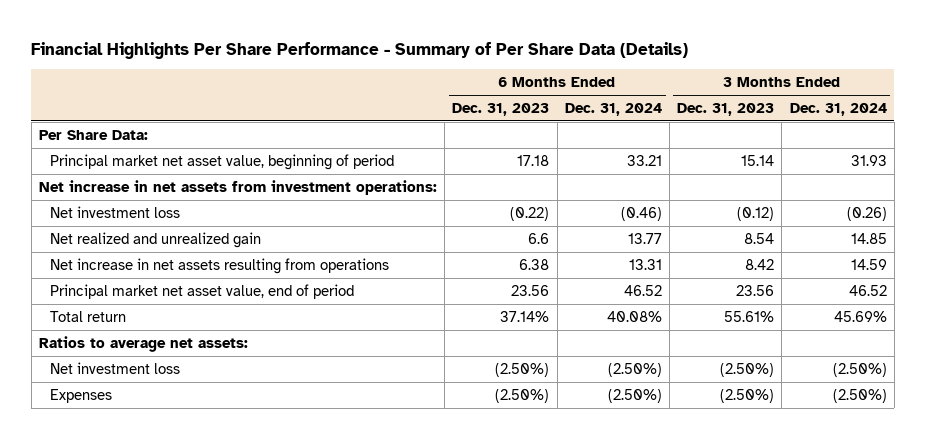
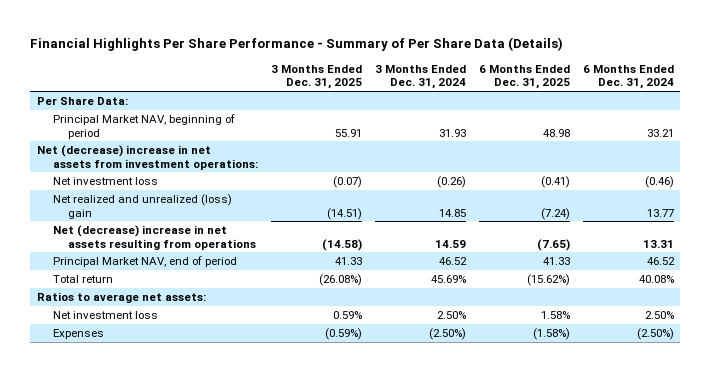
- | 6 Months Ended Dec. 31, 2023 | 6 Months Ended Dec. 31, 2024 | 3 Months Ended Dec. 31, 2023 | 3 Months Ended Dec. 31, 2024
+ | 3 Months Ended Dec. 31, 2025 | 3 Months Ended Dec. 31, 2024 | 6 Months Ended Dec. 31, 2025 | 6 Months Ended Dec. 31, 2024
- Principal market net asset value, beginning of period | 17.18 | 33.21 | 15.14 | 31.93
- Net increase in net assets from investment operations:
+ Principal Market NAV, beginning of period | 55.91 | 31.93 | 48.98 | 33.21
+ Net (decrease) increase in net assets from investment operations:
- Net realized and unrealized gain | 6.6 | 13.77 | 8.54 | 14.85
- Net increase in net assets resulting from operations | 6.38 | 13.31 | 8.42 | 14.59
- Principal market net asset value, end of period | 23.56 | 46.52 | 23.56 | 46.52
+ Net realized and unrealized (loss) gain | (14.51) | 14.85 | (7.24) | 13.77
+ Net (decrease) increase in net assets resulting from operations | (14.58) | 14.59 | (7.65) | 13.31
+ Principal Market NAV, end of period | 41.33 | 46.52 | 41.33 | 46.52
- Net investment loss | (2.50%) | (2.50%) | (2.50%) | (2.50%)
+ Net investment loss | 0.59% | 2.50% | 1.58% | 2.50%

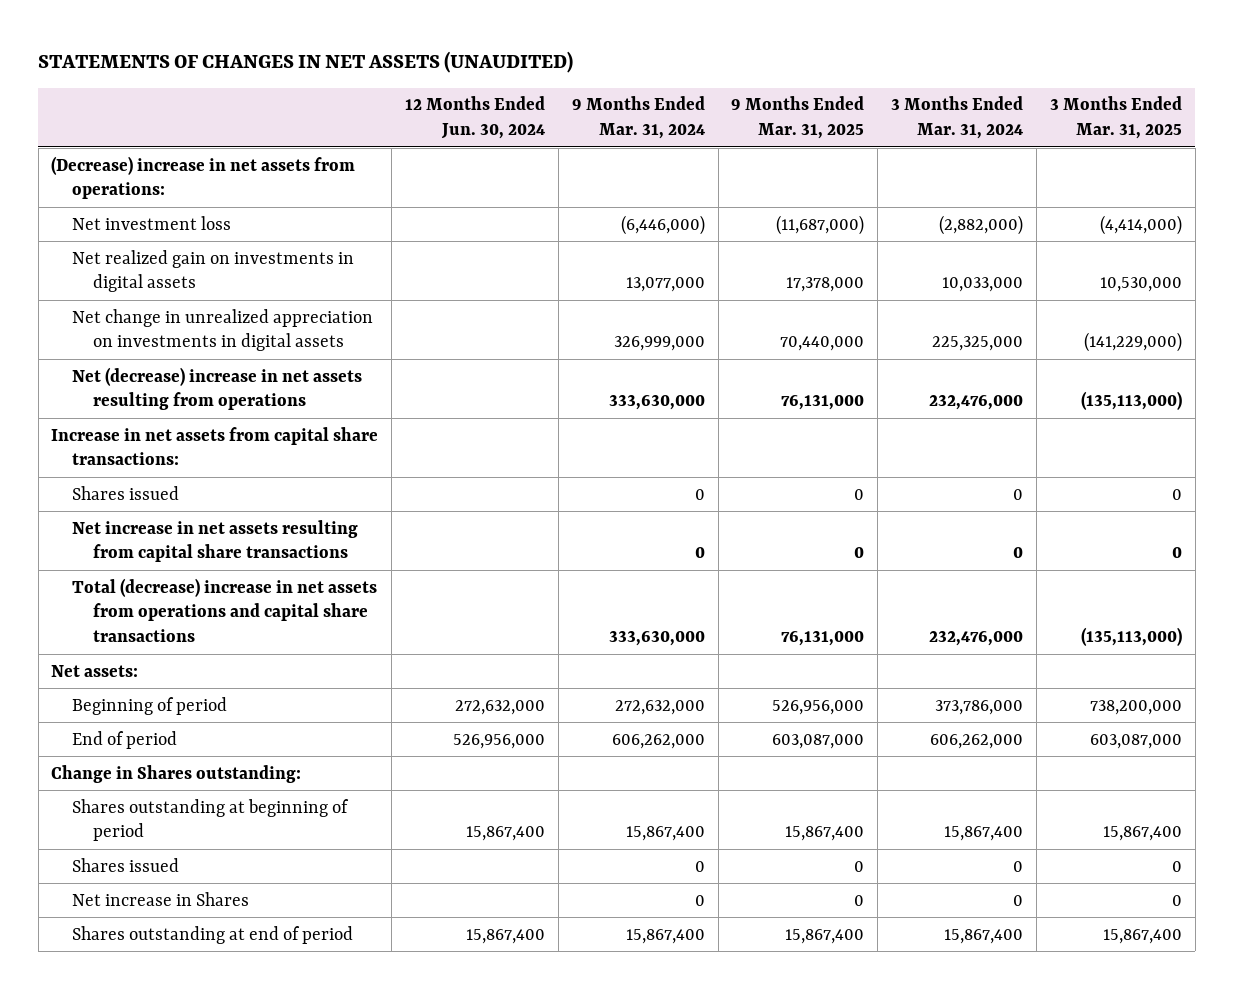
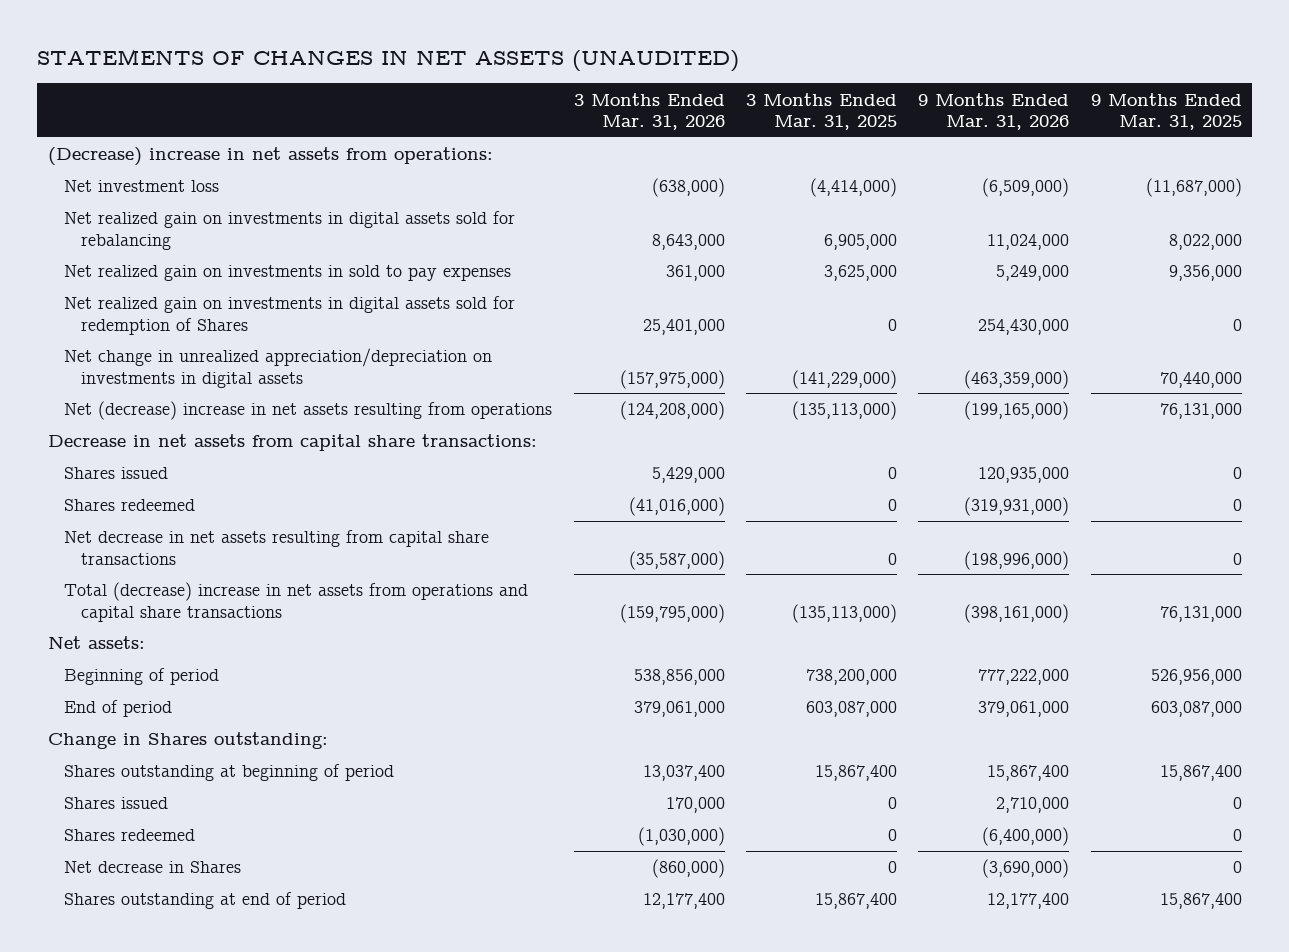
- | 12 Months Ended Jun. 30, 2024 | 9 Months Ended Mar. 31, 2024 | 9 Months Ended Mar. 31, 2025 | 3 Months Ended Mar. 31, 2024 | 3 Months Ended Mar. 31, 2025
+ | 3 Months Ended Mar. 31, 2026 | 3 Months Ended Mar. 31, 2025 | 9 Months Ended Mar. 31, 2026 | 9 Months Ended Mar. 31, 2025
- Net realized gain on investments in digital assets | | 13,077,000 | 17,378,000 | 10,033,000 | 10,530,000
- Net change in unrealized appreciation on investments in digital assets | | 326,999,000 | 70,440,000 | 225,325,000 | (141,229,000)
+ Net realized gain on investments in digital assets sold for rebalancing | 8,643,000 | 6,905,000 | 11,024,000 | 8,022,000
+ Net realized gain on investments in sold to pay expenses | 361,000 | 3,625,000 | 5,249,000 | 9,356,000
+ Net realized gain on investments in digital assets sold for redemption of Shares | 25,401,000 | 0 | 254,430,000 | 0
+ Net change in unrealized appreciation/depreciation on investments in digital assets | (157,975,000) | (141,229,000) | (463,359,000) | 70,440,000
- Increase in net assets from capital share transactions:
+ Decrease in net assets from capital share transactions:
- Net increase in net assets resulting from capital share transactions | | 0 | 0 | 0 | 0
+ Shares redeemed | (41,016,000) | 0 | (319,931,000) | 0
+ Net decrease in net assets resulting from capital share transactions | (35,587,000) | 0 | (198,996,000) | 0
- Net increase in Shares | | 0 | 0 | 0 | 0
+ Shares redeemed | (1,030,000) | 0 | (6,400,000) | 0
+ Net decrease in Shares | (860,000) | 0 | (3,690,000) | 0

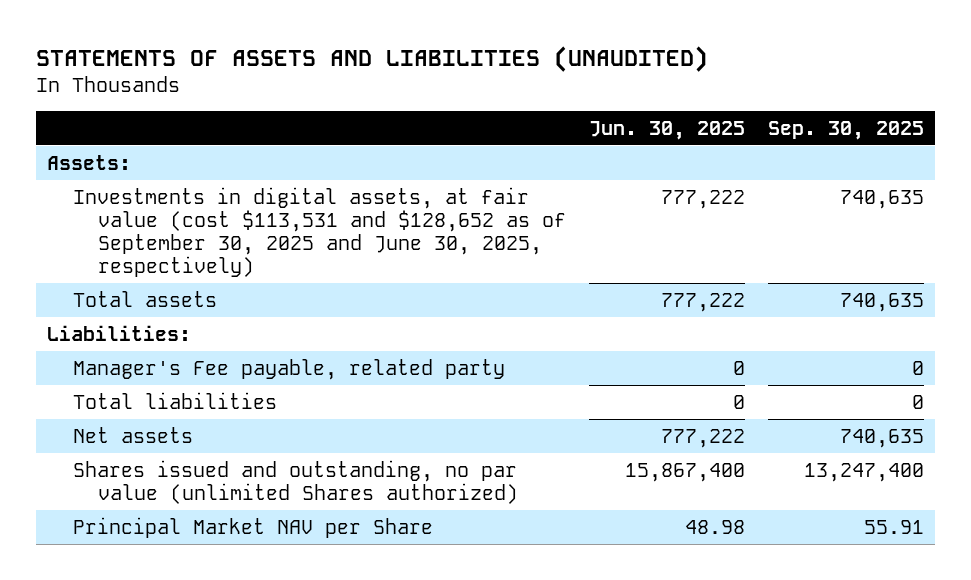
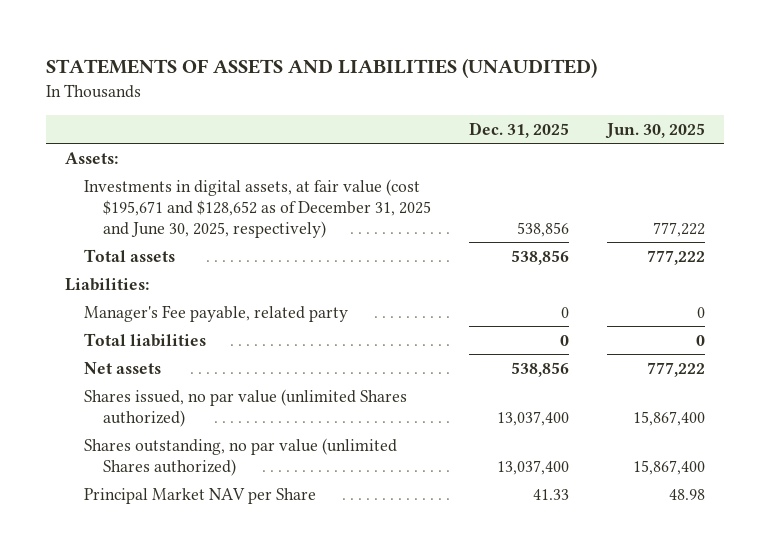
- | Jun. 30, 2025 | Sep. 30, 2025
+ | Dec. 31, 2025 | Jun. 30, 2025
- Investments in digital assets, at fair value (cost $113,531 and $128,652 as of September 30, 2025 and June 30, 2025, respectively) | 777,222 | 740,635
+ Investments in digital assets, at fair value (cost $195,671 and $128,652 as of December 31, 2025 and June 30, 2025, respectively) | 538,856 | 777,222
- Shares issued and outstanding, no par value (unlimited Shares authorized) | 15,867,400 | 13,247,400
+ Shares issued, no par value (unlimited Shares authorized) | 13,037,400 | 15,867,400
+ Shares outstanding, no par value (unlimited Shares authorized) | 13,037,400 | 15,867,400

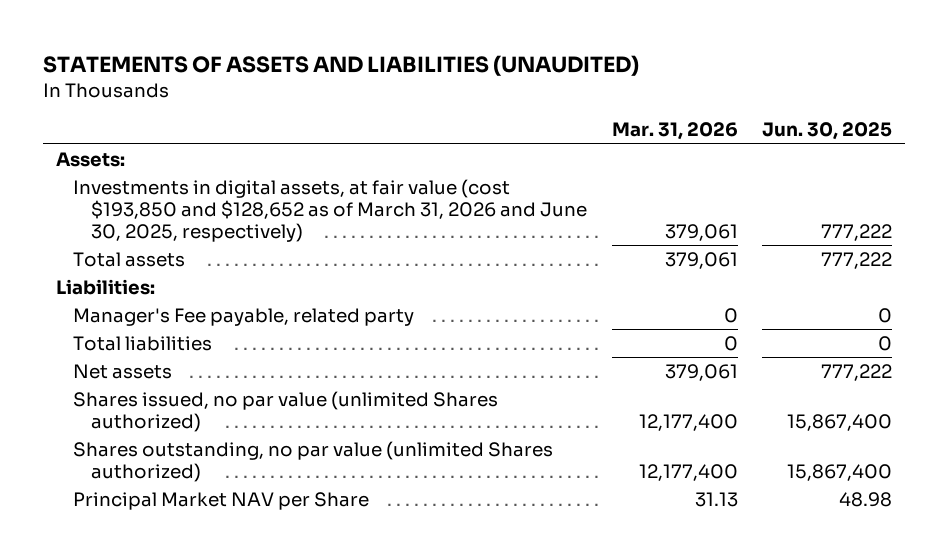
- | Dec. 31, 2025 | Jun. 30, 2025
+ | Mar. 31, 2026 | Jun. 30, 2025
- Investments in digital assets, at fair value (cost $195,671 and $128,652 as of December 31, 2025 and June 30, 2025, respectively) | 538,856 | 777,222
+ Investments in digital assets, at fair value (cost $193,850 and $128,652 as of March 31, 2026 and June 30, 2025, respectively) | 379,061 | 777,222

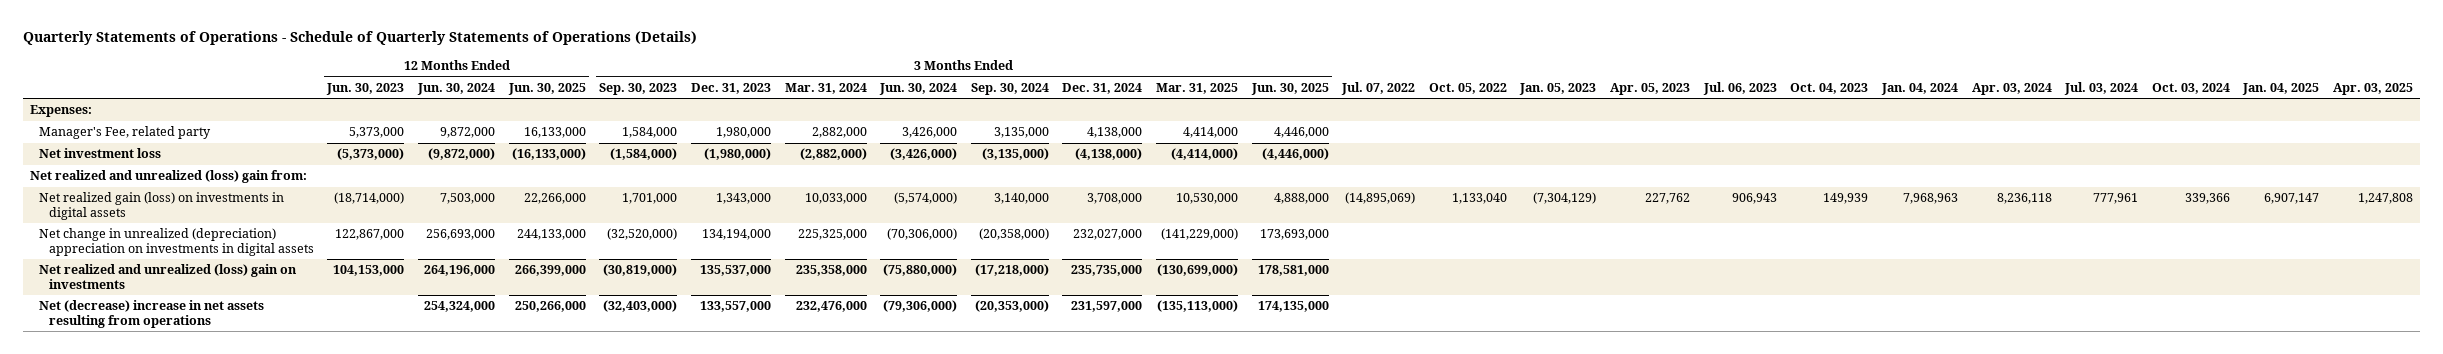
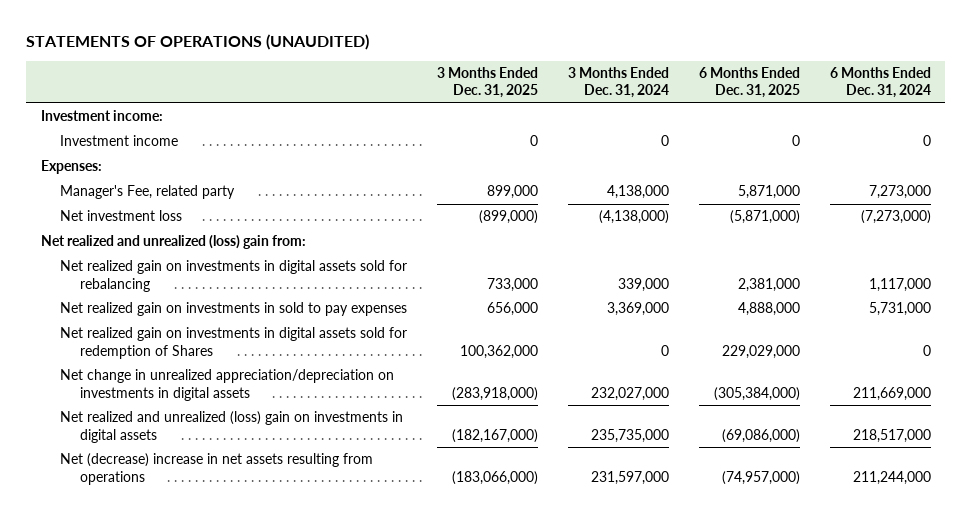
- Quarterly Statements of Operations - Schedule of Quarterly Statements of Operations (Details)
+ STATEMENTS OF OPERATIONS (UNAUDITED)
- | 12 Months Ended Jun. 30, 2023 | 12 Months Ended Jun. 30, 2024 | 12 Months Ended Jun. 30, 2025 | 3 Months Ended Sep. 30, 2023 | 3 Months Ended Dec. 31, 2023 | 3 Months Ended Mar. 31, 2024 | 3 Months Ended Jun. 30, 2024 | 3 Months Ended Sep. 30, 2024 | 3 Months Ended Dec. 31, 2024 | 3 Months Ended Mar. 31, 2025 | 3 Months Ended Jun. 30, 2025 | Jul. 07, 2022 | Oct. 05, 2022 | Jan. 05, 2023 | Apr. 05, 2023 | Jul. 06, 2023 | Oct. 04, 2023 | Jan. 04, 2024 | Apr. 03, 2024 | Jul. 03, 2024 | Oct. 03, 2024 | Jan. 04, 2025 | Apr. 03, 2025
+ | 3 Months Ended Dec. 31, 2025 | 3 Months Ended Dec. 31, 2024 | 6 Months Ended Dec. 31, 2025 | 6 Months Ended Dec. 31, 2024
+ Investment income:
+ Investment income | 0 | 0 | 0 | 0
- Net realized gain (loss) on investments in digital assets | (18,714,000) | 7,503,000 | 22,266,000 | 1,701,000 | 1,343,000 | 10,033,000 | (5,574,000) | 3,140,000 | 3,708,000 | 10,530,000 | 4,888,000 | (14,895,069) | 1,133,040 | (7,304,129) | 227,762 | 906,943 | 149,939 | 7,968,963 | 8,236,118 | 777,961 | 339,366 | 6,907,147 | 1,247,808
- Net change in unrealized (depreciation) appreciation on investments in digital assets | 122,867,000 | 256,693,000 | 244,133,000 | (32,520,000) | 134,194,000 | 225,325,000 | (70,306,000) | (20,358,000) | 232,027,000 | (141,229,000) | 173,693,000 | | | | | | | | | | | |
- Net realized and unrealized (loss) gain on investments | 104,153,000 | 264,196,000 | 266,399,000 | (30,819,000) | 135,537,000 | 235,358,000 | (75,880,000) | (17,218,000) | 235,735,000 | (130,699,000) | 178,581,000 | | | | | | | | | | | |
+ Net realized gain on investments in digital assets sold for rebalancing | 733,000 | 339,000 | 2,381,000 | 1,117,000
+ Net realized gain on investments in sold to pay expenses | 656,000 | 3,369,000 | 4,888,000 | 5,731,000
+ Net realized gain on investments in digital assets sold for redemption of Shares | 100,362,000 | 0 | 229,029,000 | 0
+ Net change in unrealized appreciation/depreciation on investments in digital assets | (283,918,000) | 232,027,000 | (305,384,000) | 211,669,000
+ Net realized and unrealized (loss) gain on investments in digital assets | (182,167,000) | 235,735,000 | (69,086,000) | 218,517,000

